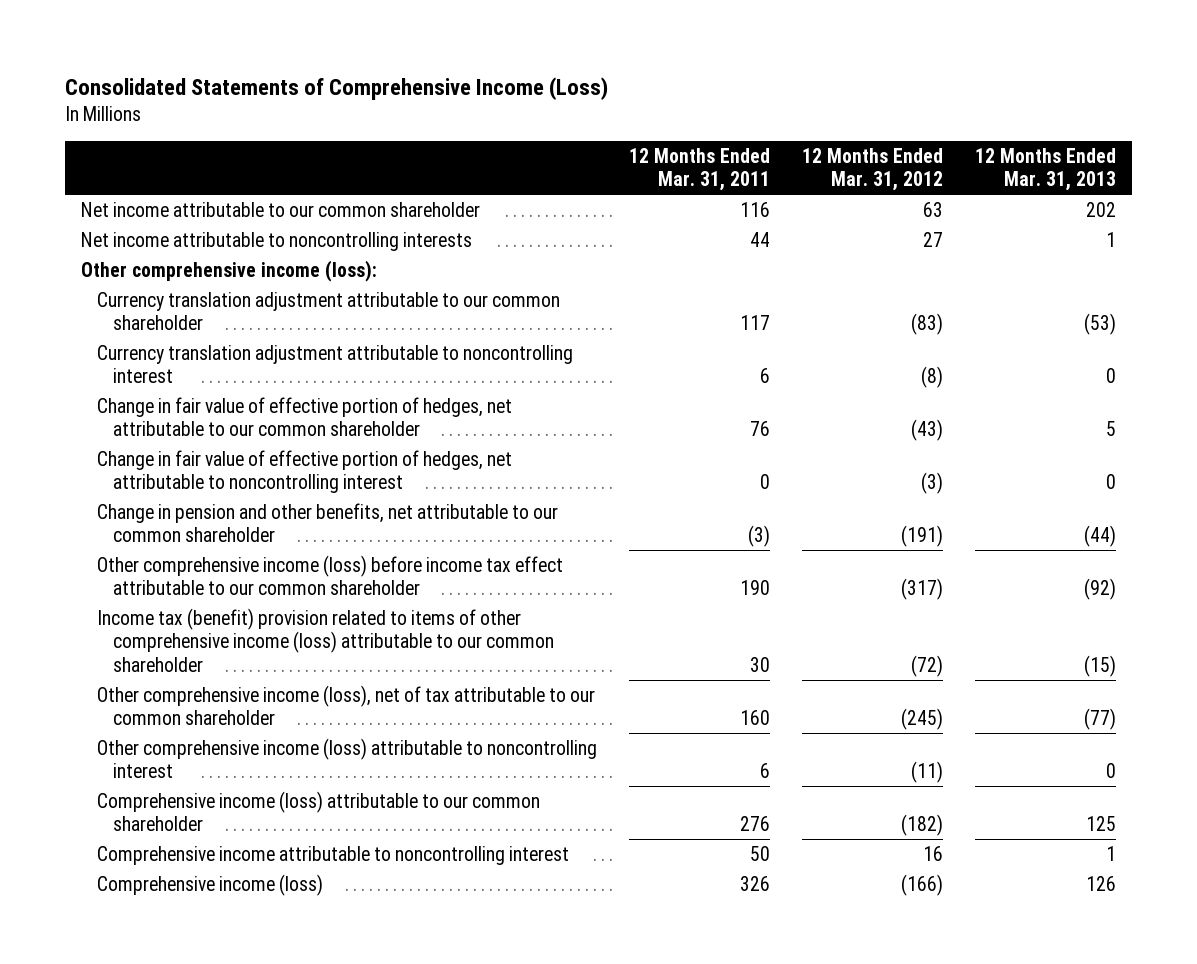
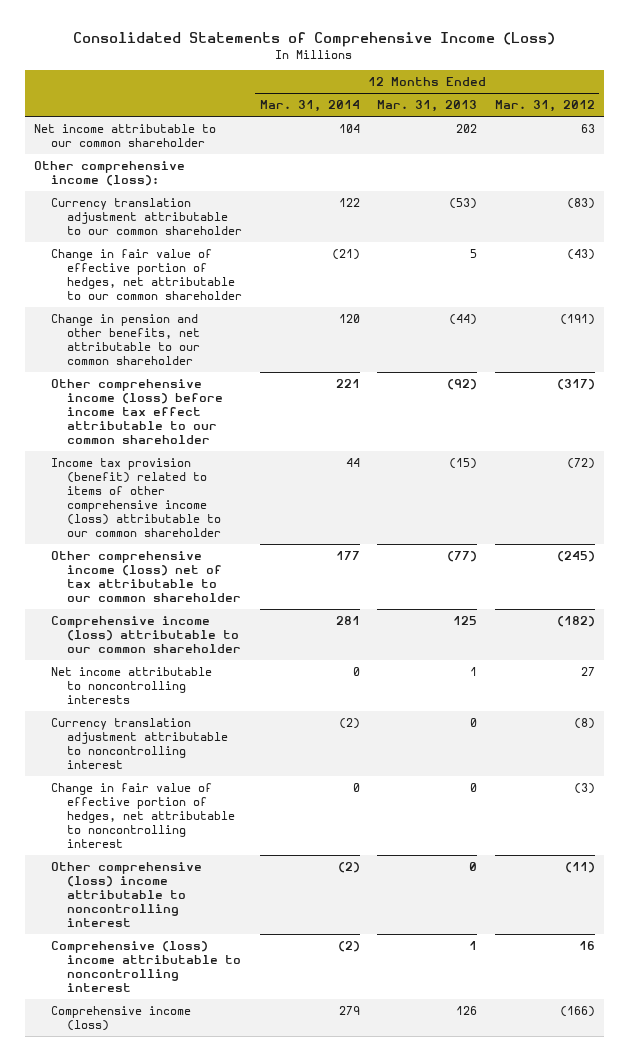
- | 12 Months Ended Mar. 31, 2011 | 12 Months Ended Mar. 31, 2012 | 12 Months Ended Mar. 31, 2013
+ | 12 Months Ended Mar. 31, 2014 | 12 Months Ended Mar. 31, 2013 | 12 Months Ended Mar. 31, 2012
- Income tax (benefit) provision related to items of other comprehensive income (loss) attributable to our common shareholder | 30 | (72) | (15)
- Other comprehensive income (loss), net of tax attributable to our common shareholder | 160 | (245) | (77)
- Other comprehensive income (loss) attributable to noncontrolling interest | 6 | (11) | 0
+ Income tax provision (benefit) related to items of other comprehensive income (loss) attributable to our common shareholder | 44 | (15) | (72)
+ Other comprehensive income (loss) net of tax attributable to our common shareholder | 177 | (77) | (245)
- Comprehensive income attributable to noncontrolling interest | 50 | 16 | 1
moved down: Net income attributable to noncontrolling interests | 0 | 1 | 27
moved down: Currency translation adjustment attributable to noncontrolling interest | (2) | 0 | (8)
moved down: Change in fair value of effective portion of hedges, net attributable to noncontrolling interest | 0 | 0 | (3)
+ Other comprehensive (loss) income attributable to noncontrolling interest | (2) | 0 | (11)
+ Comprehensive (loss) income attributable to noncontrolling interest | (2) | 1 | 16

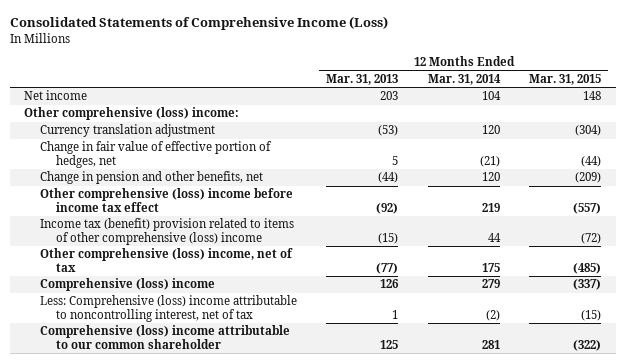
- | 12 Months Ended Mar. 31, 2014 | 12 Months Ended Mar. 31, 2013 | 12 Months Ended Mar. 31, 2012
+ | 12 Months Ended Mar. 31, 2013 | 12 Months Ended Mar. 31, 2014 | 12 Months Ended Mar. 31, 2015
- Net income attributable to our common shareholder | 104 | 202 | 63
- Other comprehensive income (loss):
- Currency translation adjustment attributable to our common shareholder | 122 | (53) | (83)
- Change in fair value of effective portion of hedges, net attributable to our common shareholder | (21) | 5 | (43)
- Change in pension and other benefits, net attributable to our common shareholder | 120 | (44) | (191)
- Other comprehensive income (loss) before income tax effect attributable to our common shareholder | 221 | (92) | (317)
- Income tax provision (benefit) related to items of other comprehensive income (loss) attributable to our common shareholder | 44 | (15) | (72)
- Other comprehensive income (loss) net of tax attributable to our common shareholder | 177 | (77) | (245)
- Comprehensive income (loss) attributable to our common shareholder | 281 | 125 | (182)
- Net income attributable to noncontrolling interests | 0 | 1 | 27
- Currency translation adjustment attributable to noncontrolling interest | (2) | 0 | (8)
- Change in fair value of effective portion of hedges, net attributable to noncontrolling interest | 0 | 0 | (3)
- Other comprehensive (loss) income attributable to noncontrolling interest | (2) | 0 | (11)
- Comprehensive (loss) income attributable to noncontrolling interest | (2) | 1 | 16
- Comprehensive income (loss) | 279 | 126 | (166)
+ Net income | 203 | 104 | 148
+ Other comprehensive (loss) income:
+ Currency translation adjustment | (53) | 120 | (304)
+ Change in fair value of effective portion of hedges, net | 5 | (21) | (44)
+ Change in pension and other benefits, net | (44) | 120 | (209)
+ Other comprehensive (loss) income before income tax effect | (92) | 219 | (557)
+ Income tax (benefit) provision related to items of other comprehensive (loss) income | (15) | 44 | (72)
+ Other comprehensive (loss) income, net of tax | (77) | 175 | (485)
+ Comprehensive (loss) income | 126 | 279 | (337)
+ Less: Comprehensive (loss) income attributable to noncontrolling interest, net of tax | 1 | (2) | (15)
+ Comprehensive (loss) income attributable to our common shareholder | 125 | 281 | (322)

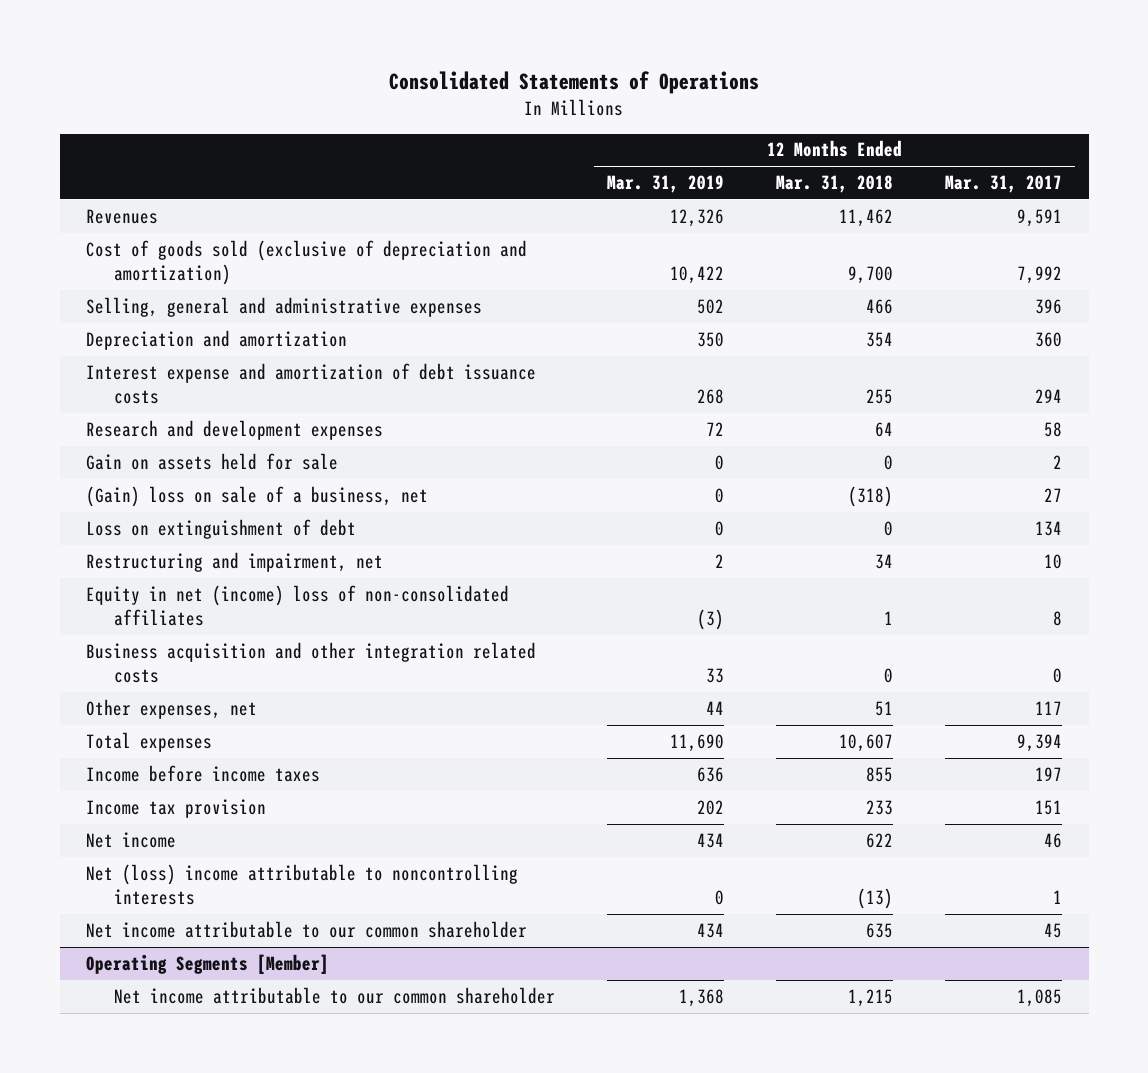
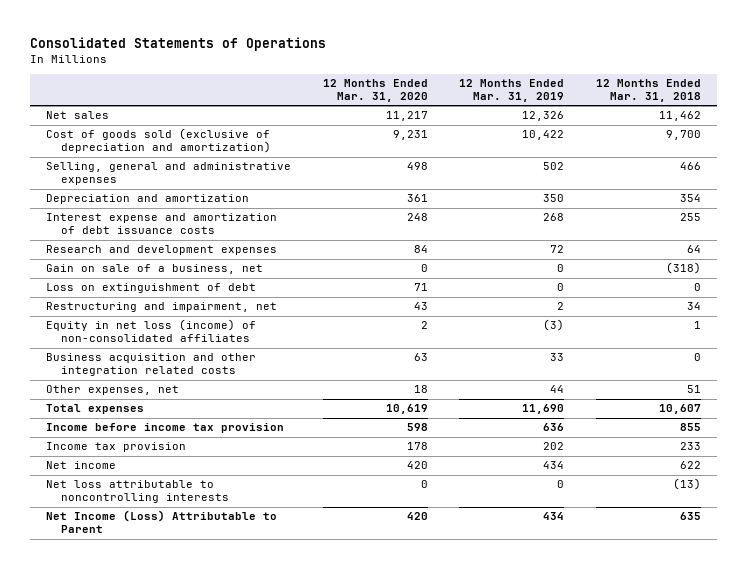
- | 12 Months Ended Mar. 31, 2019 | 12 Months Ended Mar. 31, 2018 | 12 Months Ended Mar. 31, 2017
+ | 12 Months Ended Mar. 31, 2020 | 12 Months Ended Mar. 31, 2019 | 12 Months Ended Mar. 31, 2018
- Revenues | 12,326 | 11,462 | 9,591
+ Net sales | 11,217 | 12,326 | 11,462
- Gain on assets held for sale | 0 | 0 | 2
- (Gain) loss on sale of a business, net | 0 | (318) | 27
+ Gain on sale of a business, net | 0 | 0 | (318)
- Equity in net (income) loss of non-consolidated affiliates | (3) | 1 | 8
+ Equity in net loss (income) of non-consolidated affiliates | 2 | (3) | 1
- Income before income taxes | 636 | 855 | 197
+ Income before income tax provision | 598 | 636 | 855
- Net (loss) income attributable to noncontrolling interests | 0 | (13) | 1
- Net income attributable to our common shareholder | 434 | 635 | 45
- Operating Segments [Member]
- Net income attributable to our common shareholder | 1,368 | 1,215 | 1,085
+ Net loss attributable to noncontrolling interests | 0 | 0 | (13)
+ Net Income (Loss) Attributable to Parent | 420 | 434 | 635

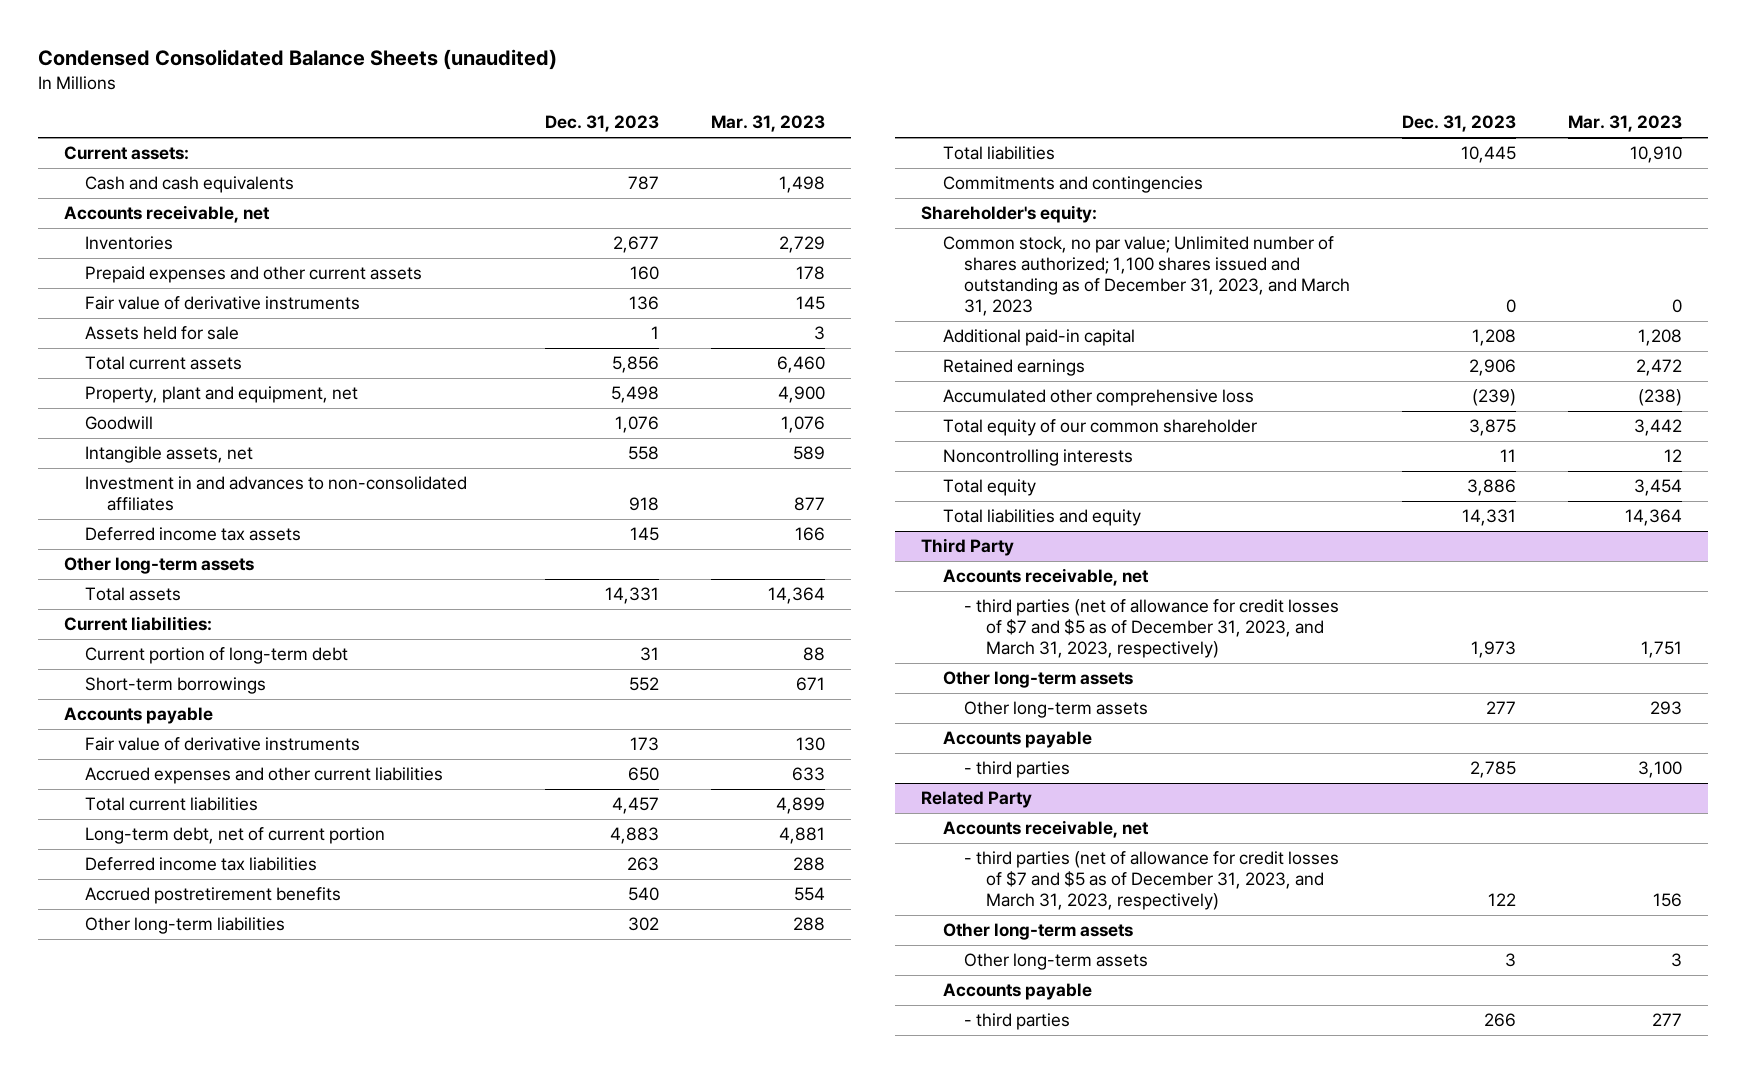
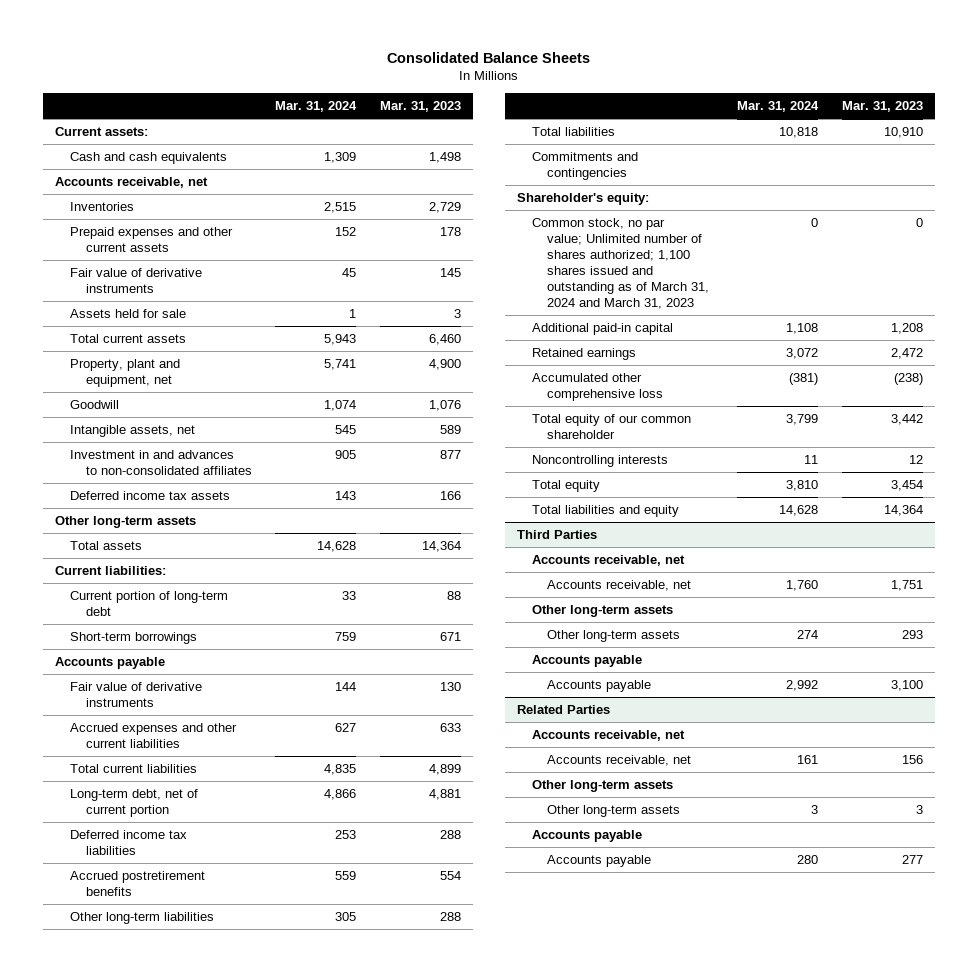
- Condensed Consolidated Balance Sheets (unaudited)
+ Consolidated Balance Sheets
- | Dec. 31, 2023 | Mar. 31, 2023
+ | Mar. 31, 2024 | Mar. 31, 2023
- Common stock, no par value; Unlimited number of shares authorized; 1,100 shares issued and outstanding as of December 31, 2023, and March 31, 2023 | 0 | 0
+ Common stock, no par value; Unlimited number of shares authorized; 1,100 shares issued and outstanding as of March 31, 2024 and March 31, 2023 | 0 | 0
- Third Party
+ Third Parties
- - third parties (net of allowance for credit losses of $7 and $5 as of December 31, 2023, and March 31, 2023, respectively) | 1,973 | 1,751
+ Accounts receivable, net | 1,760 | 1,751
- - third parties | 2,785 | 3,100
- Related Party
+ Accounts payable | 2,992 | 3,100
+ Related Parties
- - third parties (net of allowance for credit losses of $7 and $5 as of December 31, 2023, and March 31, 2023, respectively) | 122 | 156
+ Accounts receivable, net | 161 | 156
- - third parties | 266 | 277
+ Accounts payable | 280 | 277

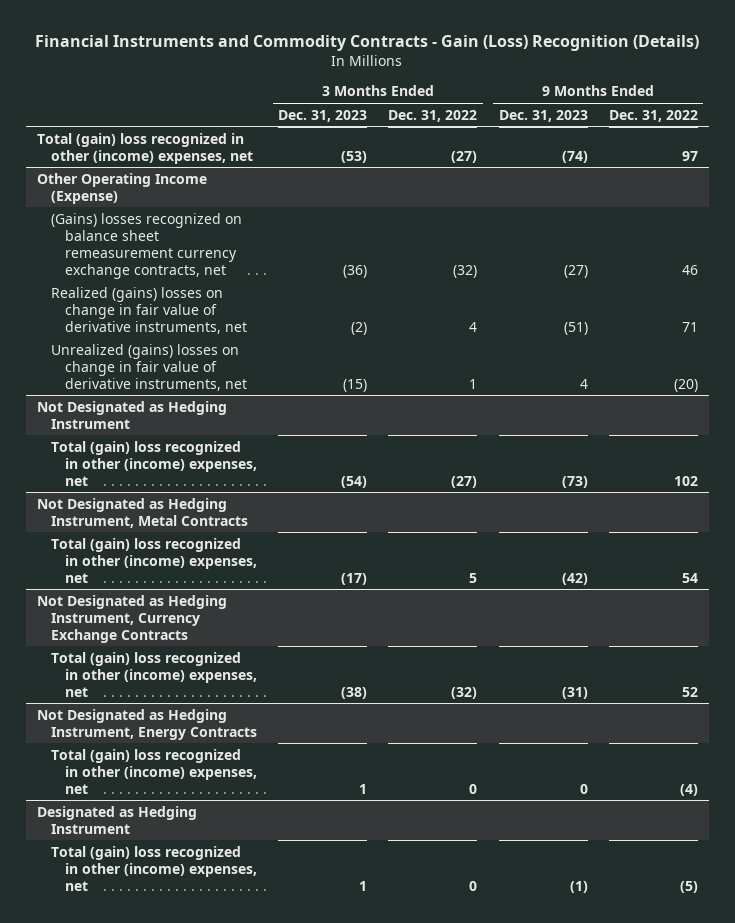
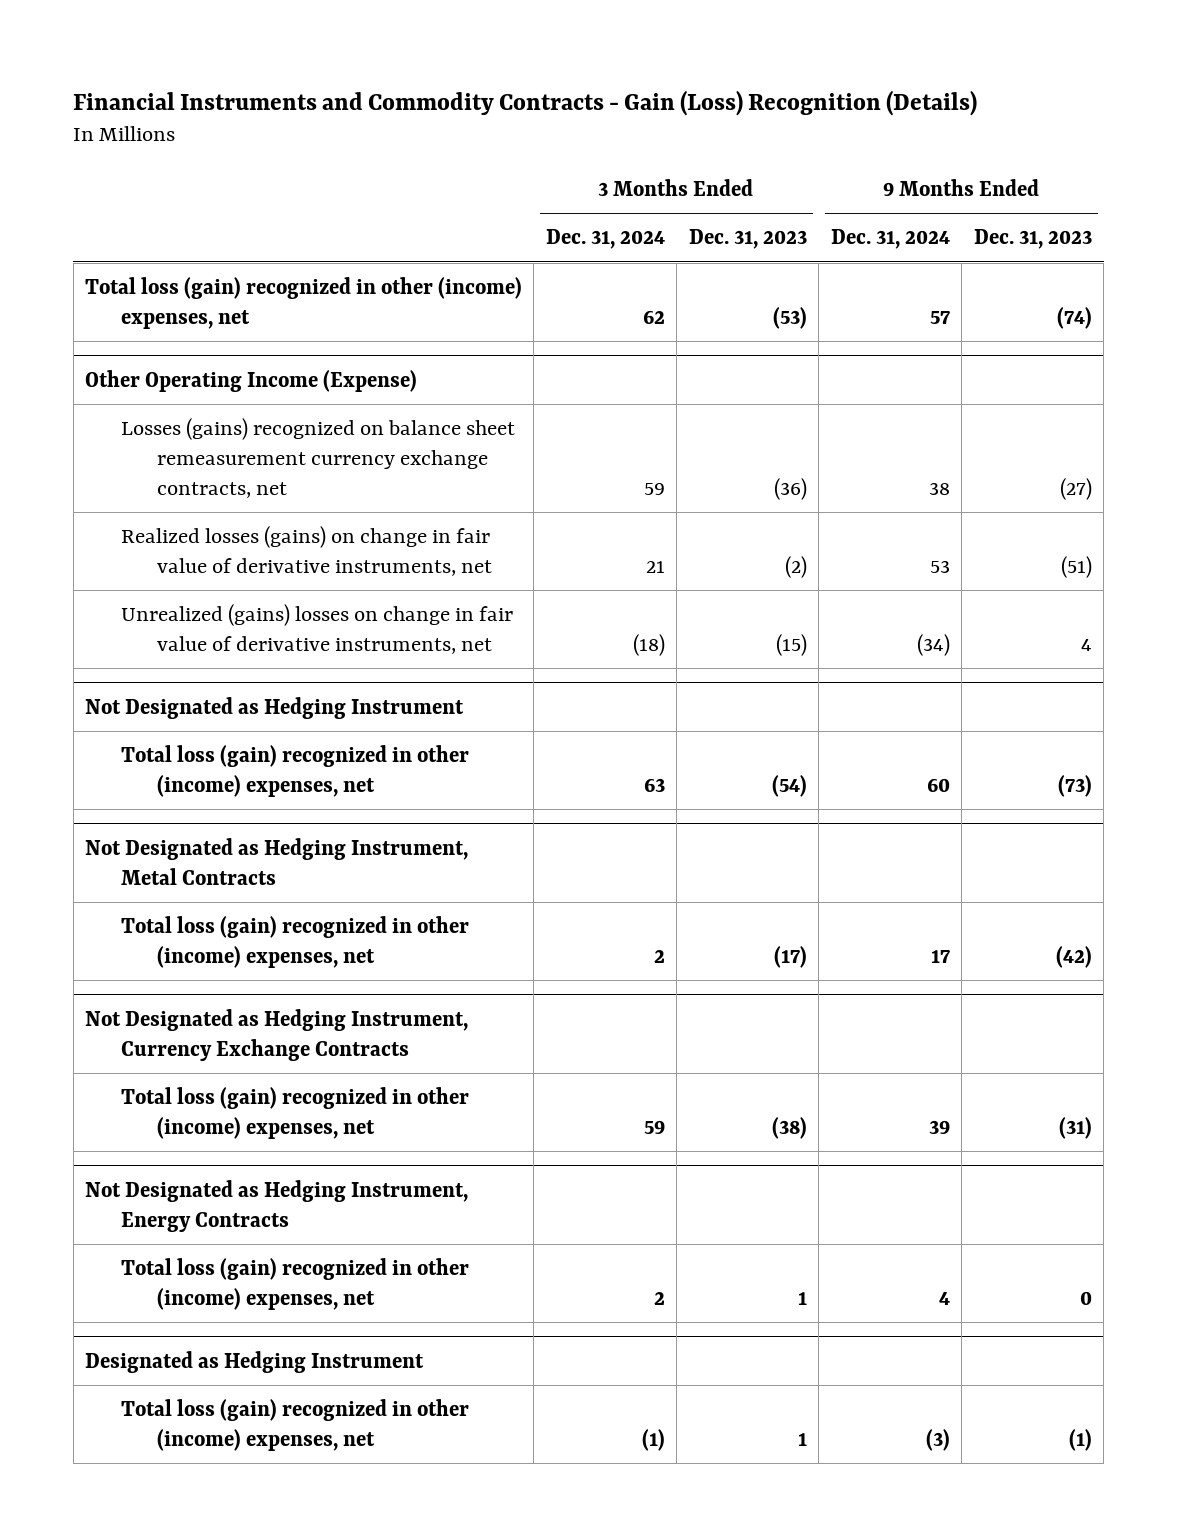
- | 3 Months Ended Dec. 31, 2023 | 3 Months Ended Dec. 31, 2022 | 9 Months Ended Dec. 31, 2023 | 9 Months Ended Dec. 31, 2022
+ | 3 Months Ended Dec. 31, 2024 | 3 Months Ended Dec. 31, 2023 | 9 Months Ended Dec. 31, 2024 | 9 Months Ended Dec. 31, 2023
- Total (gain) loss recognized in other (income) expenses, net | (53) | (27) | (74) | 97
+ Total loss (gain) recognized in other (income) expenses, net | 62 | (53) | 57 | (74)
@ Other Operating Income (Expense)
- (Gains) losses recognized on balance sheet remeasurement currency exchange contracts, net | (36) | (32) | (27) | 46
- Realized (gains) losses on change in fair value of derivative instruments, net | (2) | 4 | (51) | 71
+ Losses (gains) recognized on balance sheet remeasurement currency exchange contracts, net | 59 | (36) | 38 | (27)
+ Realized losses (gains) on change in fair value of derivative instruments, net | 21 | (2) | 53 | (51)
@ Not Designated as Hedging Instrument
- Total (gain) loss recognized in other (income) expenses, net | (54) | (27) | (73) | 102
+ Total loss (gain) recognized in other (income) expenses, net | 63 | (54) | 60 | (73)
@ Not Designated as Hedging Instrument, Metal Contracts
- Total (gain) loss recognized in other (income) expenses, net | (17) | 5 | (42) | 54
+ Total loss (gain) recognized in other (income) expenses, net | 2 | (17) | 17 | (42)
@ Not Designated as Hedging Instrument, Currency Exchange Contracts
- Total (gain) loss recognized in other (income) expenses, net | (38) | (32) | (31) | 52
+ Total loss (gain) recognized in other (income) expenses, net | 59 | (38) | 39 | (31)
@ Not Designated as Hedging Instrument, Energy Contracts
- Total (gain) loss recognized in other (income) expenses, net | 1 | 0 | 0 | (4)
+ Total loss (gain) recognized in other (income) expenses, net | 2 | 1 | 4 | 0
@ Designated as Hedging Instrument
- Total (gain) loss recognized in other (income) expenses, net | 1 | 0 | (1) | (5)
+ Total loss (gain) recognized in other (income) expenses, net | (1) | 1 | (3) | (1)

